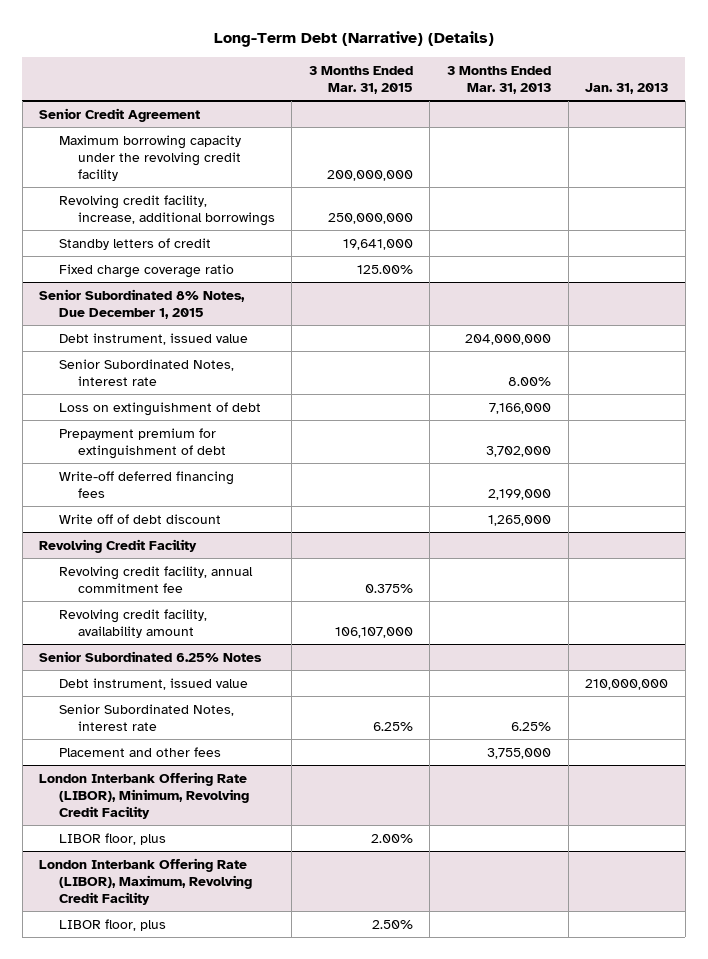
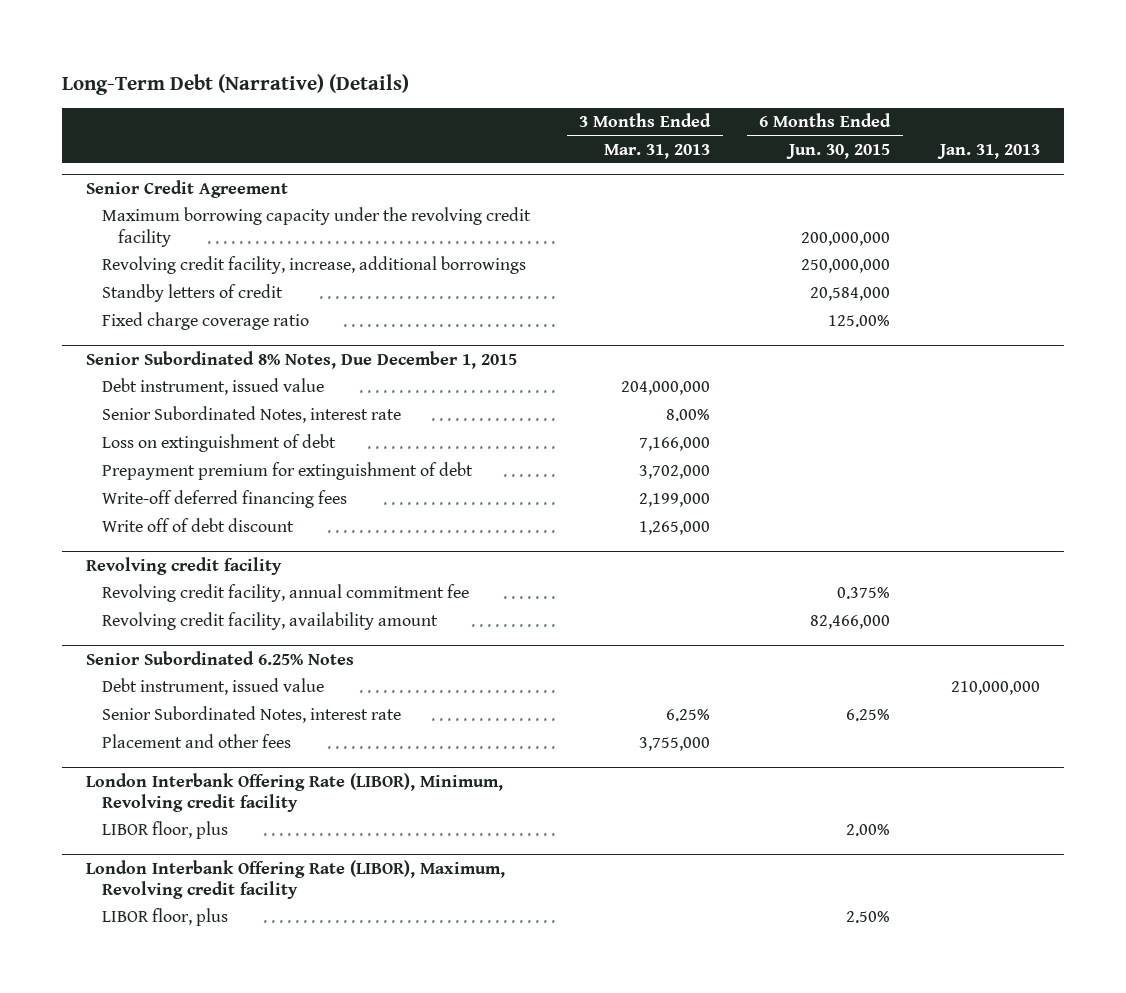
- | 3 Months Ended Mar. 31, 2015 | 3 Months Ended Mar. 31, 2013 | Jan. 31, 2013
+ | 3 Months Ended Mar. 31, 2013 | 6 Months Ended Jun. 30, 2015 | Jan. 31, 2013
- Revolving Credit Facility
+ Revolving credit facility
- London Interbank Offering Rate (LIBOR), Minimum, Revolving Credit Facility
+ London Interbank Offering Rate (LIBOR), Minimum, Revolving credit facility
- London Interbank Offering Rate (LIBOR), Maximum, Revolving Credit Facility
+ London Interbank Offering Rate (LIBOR), Maximum, Revolving credit facility

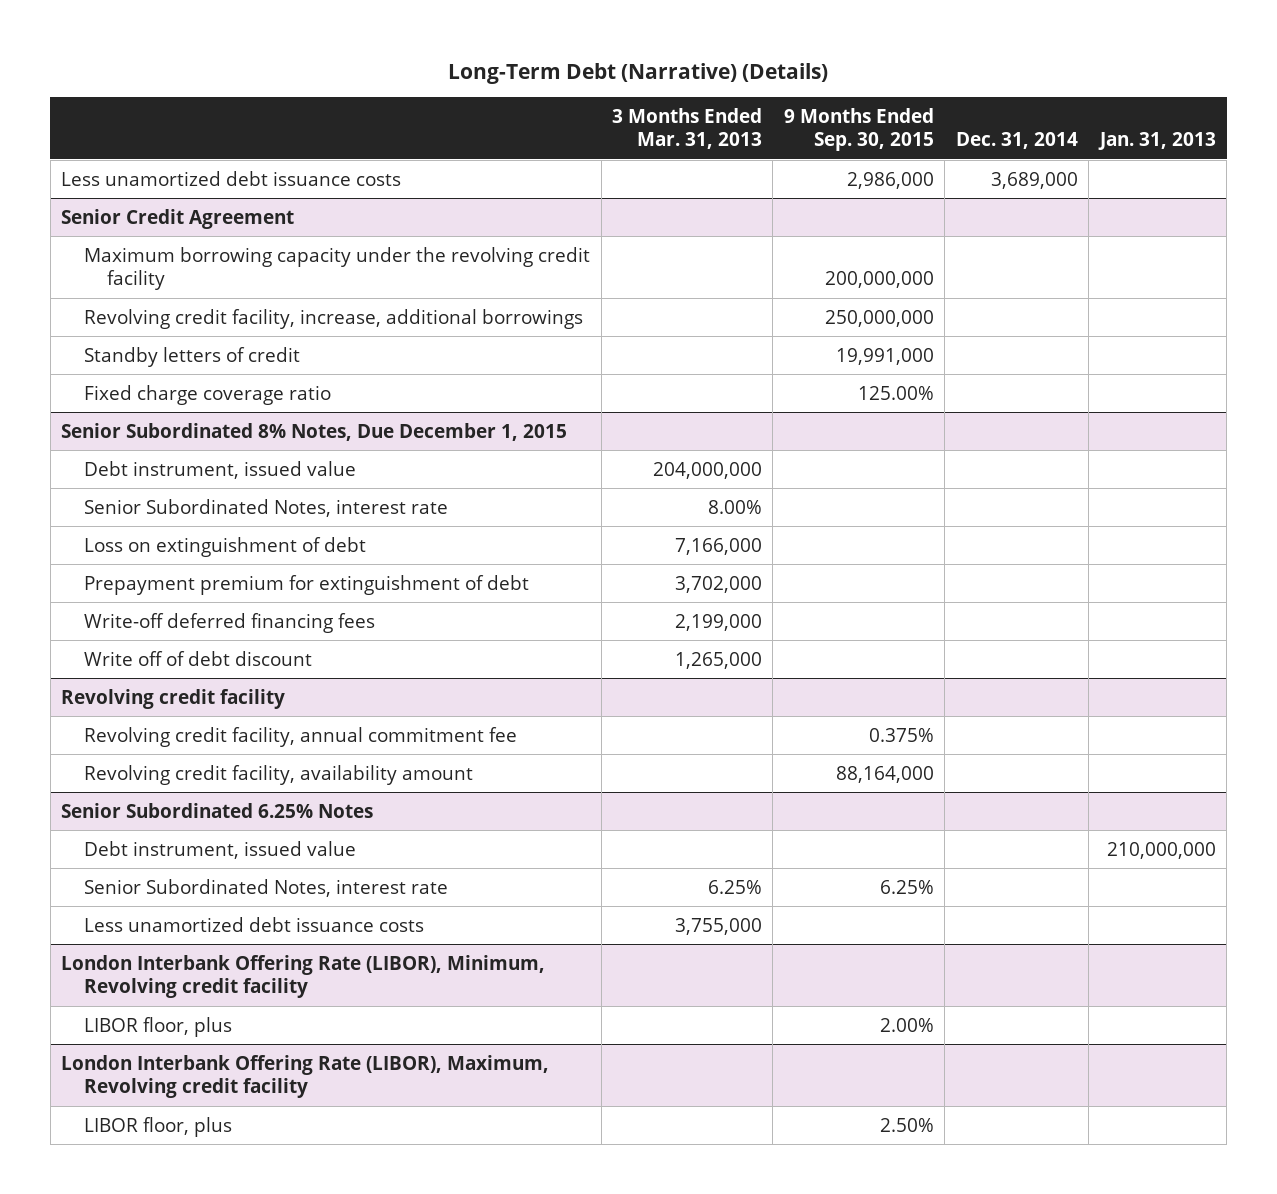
- | 3 Months Ended Mar. 31, 2013 | 6 Months Ended Jun. 30, 2015 | Jan. 31, 2013
+ | 3 Months Ended Mar. 31, 2013 | 9 Months Ended Sep. 30, 2015 | Dec. 31, 2014 | Jan. 31, 2013
+ Less unamortized debt issuance costs | | 2,986,000 | 3,689,000 |
@ Senior Subordinated 6.25% Notes
- Placement and other fees | 3,755,000 | |
+ Less unamortized debt issuance costs | 3,755,000 | | |

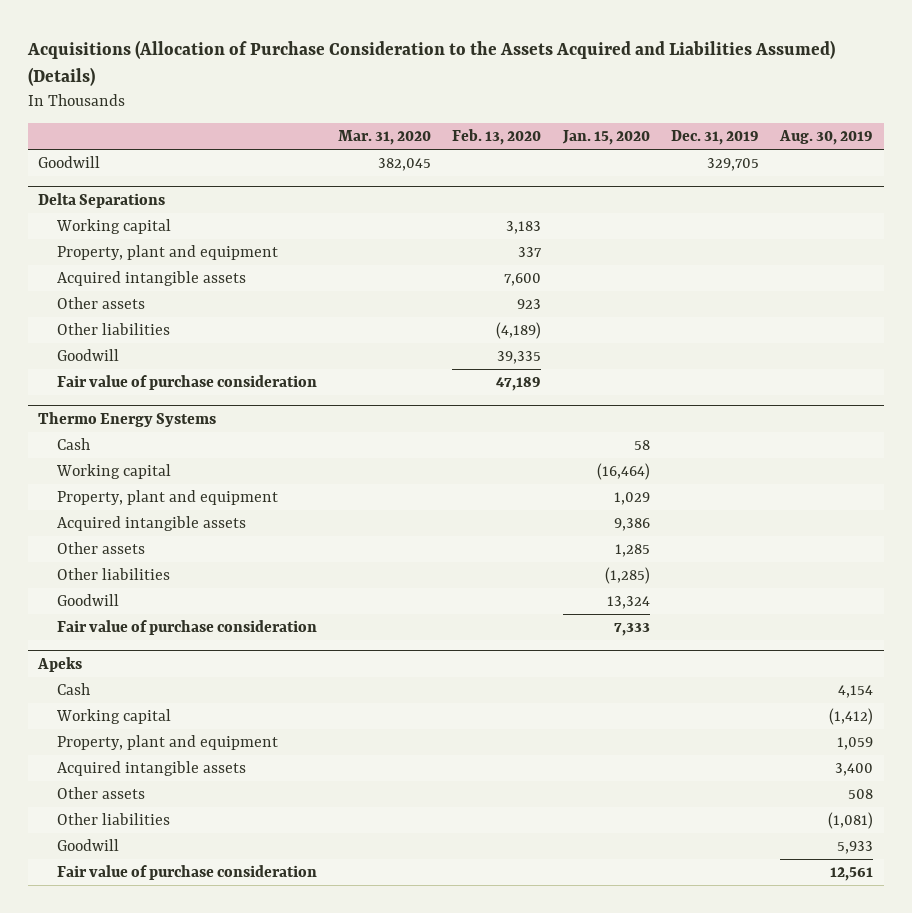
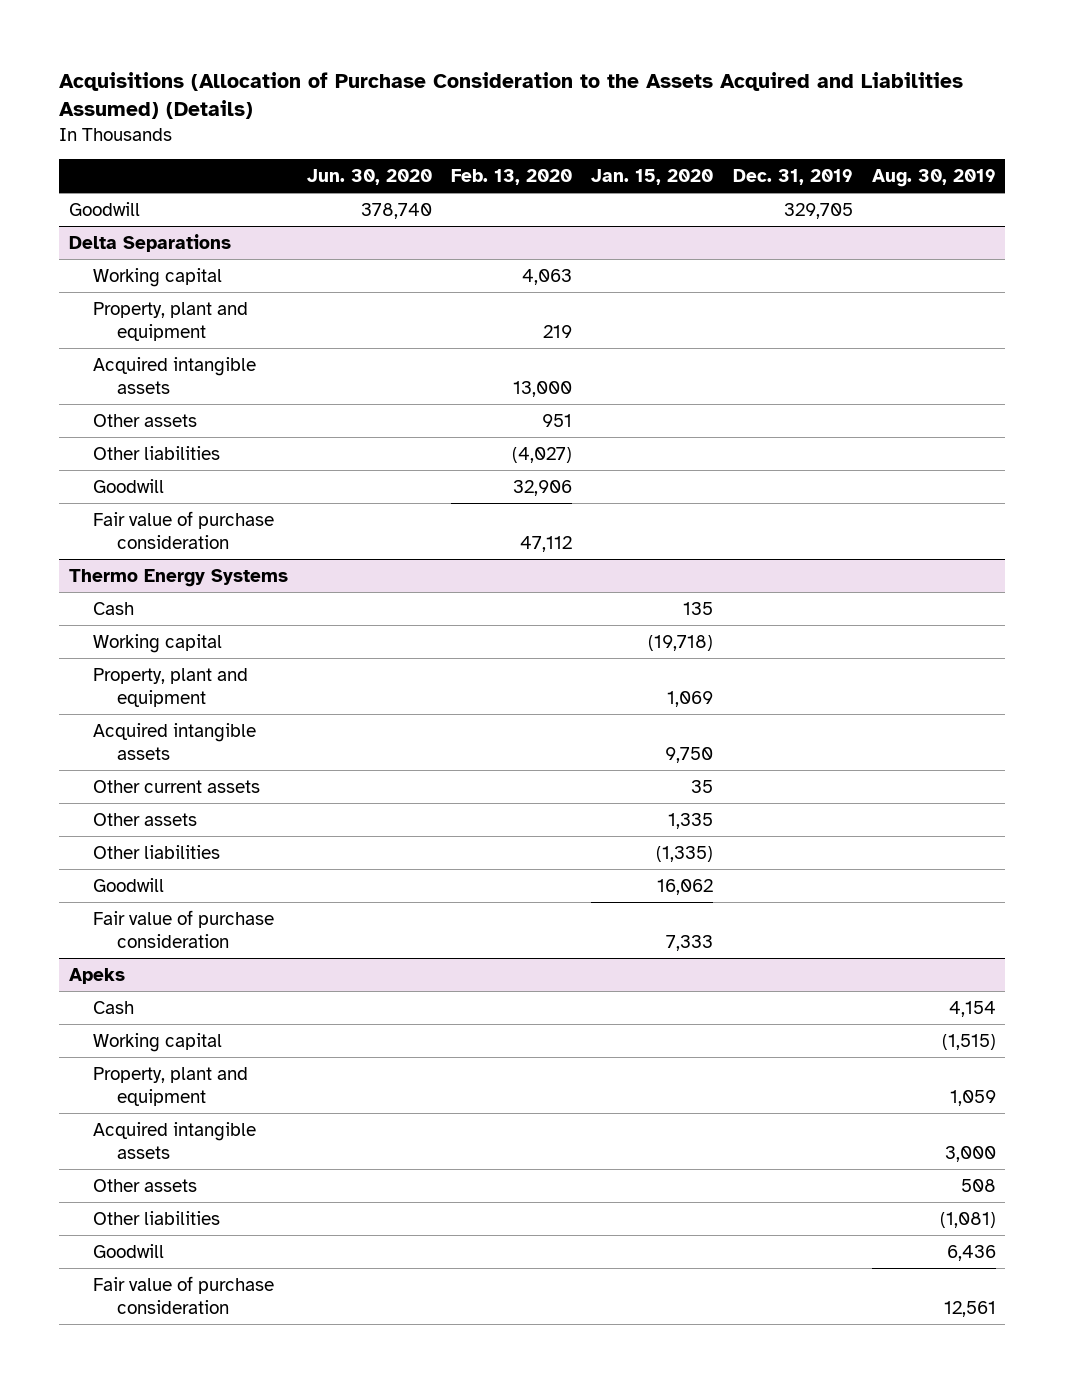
- | Mar. 31, 2020 | Feb. 13, 2020 | Jan. 15, 2020 | Dec. 31, 2019 | Aug. 30, 2019
+ | Jun. 30, 2020 | Feb. 13, 2020 | Jan. 15, 2020 | Dec. 31, 2019 | Aug. 30, 2019
@ Delta Separations
- Working capital | | 3,183 | | |
- Property, plant and equipment | | 337 | | |
- Acquired intangible assets | | 7,600 | | |
- Other assets | | 923 | | |
- Other liabilities | | (4,189) | | |
- Goodwill | | 39,335 | | |
- Fair value of purchase consideration | | 47,189 | | |
+ Working capital | | 4,063 | | |
+ Property, plant and equipment | | 219 | | |
+ Acquired intangible assets | | 13,000 | | |
+ Other assets | | 951 | | |
+ Other liabilities | | (4,027) | | |
+ Goodwill | | 32,906 | | |
+ Fair value of purchase consideration | | 47,112 | | |
@ Thermo Energy Systems
- Cash | | | 58 | |
- Working capital | | | (16,464) | |
- Property, plant and equipment | | | 1,029 | |
- Acquired intangible assets | | | 9,386 | |
- Other assets | | | 1,285 | |
- Other liabilities | | | (1,285) | |
- Goodwill | | | 13,324 | |
+ Cash | | | 135 | |
+ Working capital | | | (19,718) | |
+ Property, plant and equipment | | | 1,069 | |
+ Acquired intangible assets | | | 9,750 | |
+ Other current assets | | | 35 | |
+ Other assets | | | 1,335 | |
+ Other liabilities | | | (1,335) | |
+ Goodwill | | | 16,062 | |
@ Apeks
- Working capital | | | | | (1,412)
+ Working capital | | | | | (1,515)
- Acquired intangible assets | | | | | 3,400
+ Acquired intangible assets | | | | | 3,000
- Goodwill | | | | | 5,933
+ Goodwill | | | | | 6,436

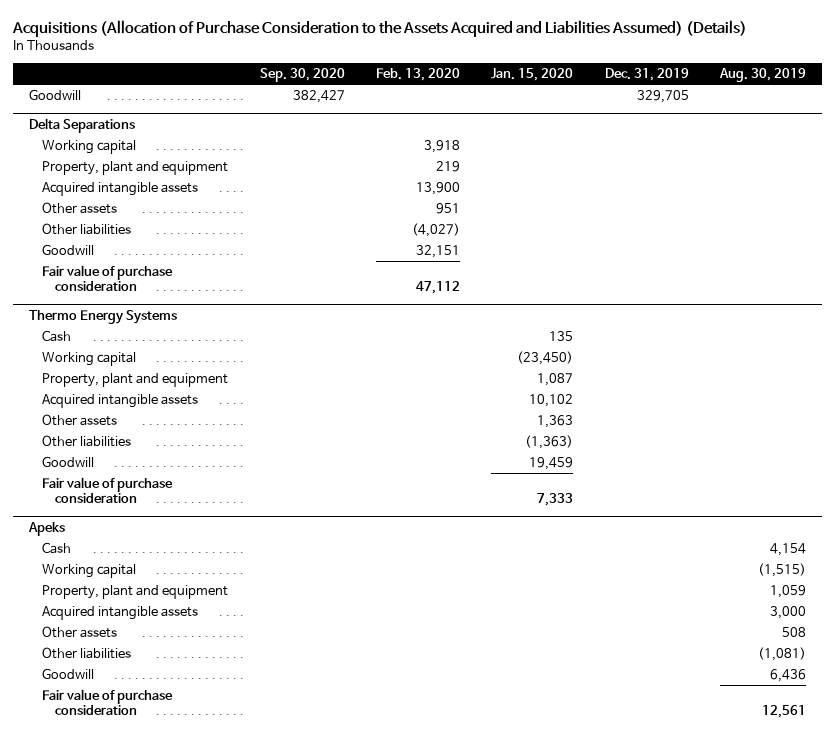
- | Jun. 30, 2020 | Feb. 13, 2020 | Jan. 15, 2020 | Dec. 31, 2019 | Aug. 30, 2019
+ | Sep. 30, 2020 | Feb. 13, 2020 | Jan. 15, 2020 | Dec. 31, 2019 | Aug. 30, 2019
@ Delta Separations
- Working capital | | 4,063 | | |
+ Working capital | | 3,918 | | |
- Acquired intangible assets | | 13,000 | | |
+ Acquired intangible assets | | 13,900 | | |
- Goodwill | | 32,906 | | |
+ Goodwill | | 32,151 | | |
@ Thermo Energy Systems
- Working capital | | | (19,718) | |
- Property, plant and equipment | | | 1,069 | |
- Acquired intangible assets | | | 9,750 | |
- Other current assets | | | 35 | |
- Other assets | | | 1,335 | |
- Other liabilities | | | (1,335) | |
- Goodwill | | | 16,062 | |
+ Working capital | | | (23,450) | |
+ Property, plant and equipment | | | 1,087 | |
+ Acquired intangible assets | | | 10,102 | |
+ Other assets | | | 1,363 | |
+ Other liabilities | | | (1,363) | |
+ Goodwill | | | 19,459 | |

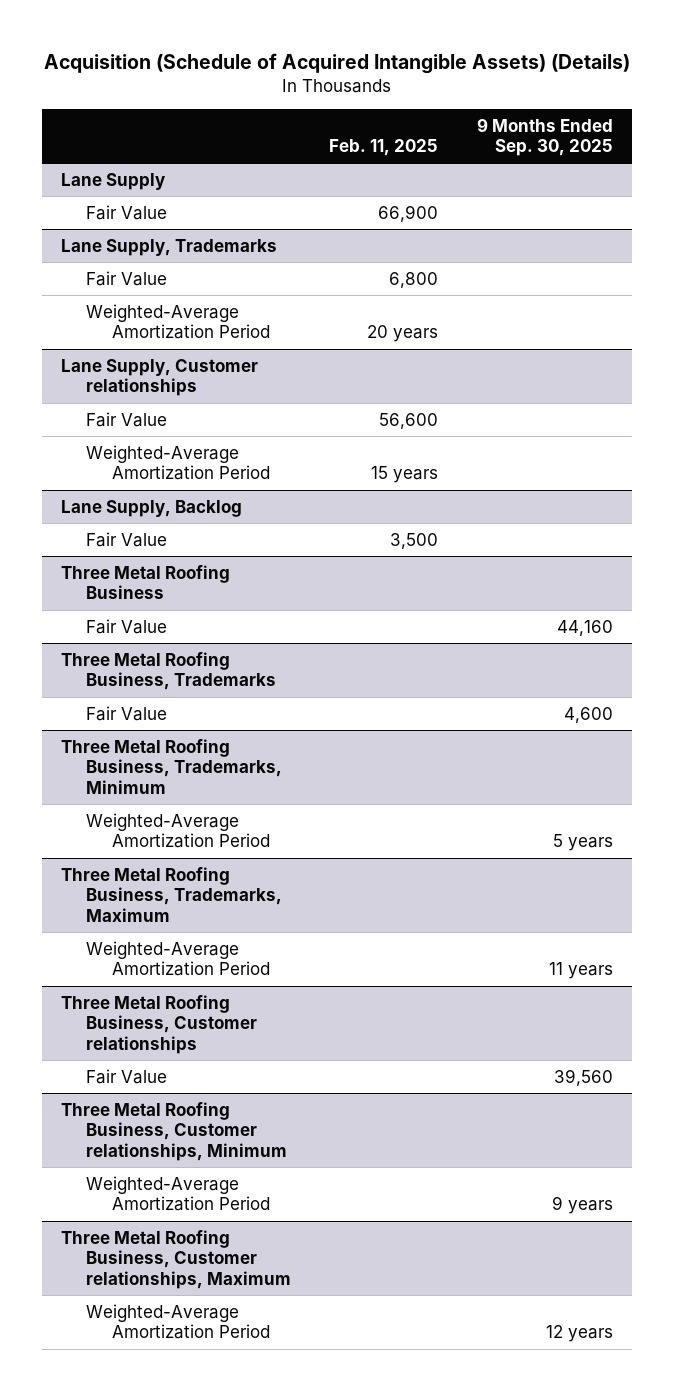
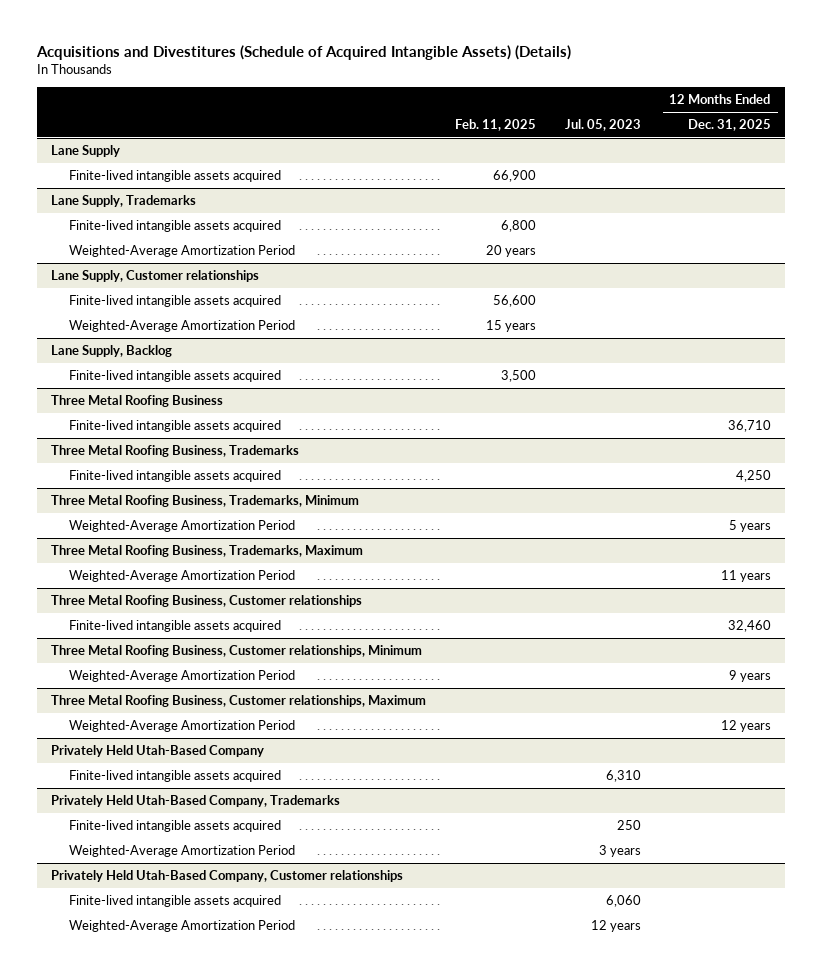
- Acquisition (Schedule of Acquired Intangible Assets) (Details)
+ Acquisitions and Divestitures (Schedule of Acquired Intangible Assets) (Details)
- | Feb. 11, 2025 | 9 Months Ended Sep. 30, 2025
+ | Feb. 11, 2025 | Jul. 05, 2023 | 12 Months Ended Dec. 31, 2025
@ Lane Supply
- Fair Value | 66,900 |
+ Finite-lived intangible assets acquired | 66,900 | |
@ Lane Supply, Trademarks
- Fair Value | 6,800 |
+ Finite-lived intangible assets acquired | 6,800 | |
@ Lane Supply, Customer relationships
- Fair Value | 56,600 |
+ Finite-lived intangible assets acquired | 56,600 | |
@ Lane Supply, Backlog
- Fair Value | 3,500 |
+ Finite-lived intangible assets acquired | 3,500 | |
@ Three Metal Roofing Business
- Fair Value | | 44,160
+ Finite-lived intangible assets acquired | | | 36,710
@ Three Metal Roofing Business, Trademarks
- Fair Value | | 4,600
+ Finite-lived intangible assets acquired | | | 4,250
@ Three Metal Roofing Business, Customer relationships
- Fair Value | | 39,560
+ Finite-lived intangible assets acquired | | | 32,460
+ Privately Held Utah-Based Company
+ Finite-lived intangible assets acquired | | 6,310 |
+ Privately Held Utah-Based Company, Trademarks
+ Finite-lived intangible assets acquired | | 250 |
+ Weighted-Average Amortization Period | | 3 years |
+ Privately Held Utah-Based Company, Customer relationships
+ Finite-lived intangible assets acquired | | 6,060 |
+ Weighted-Average Amortization Period | | 12 years |

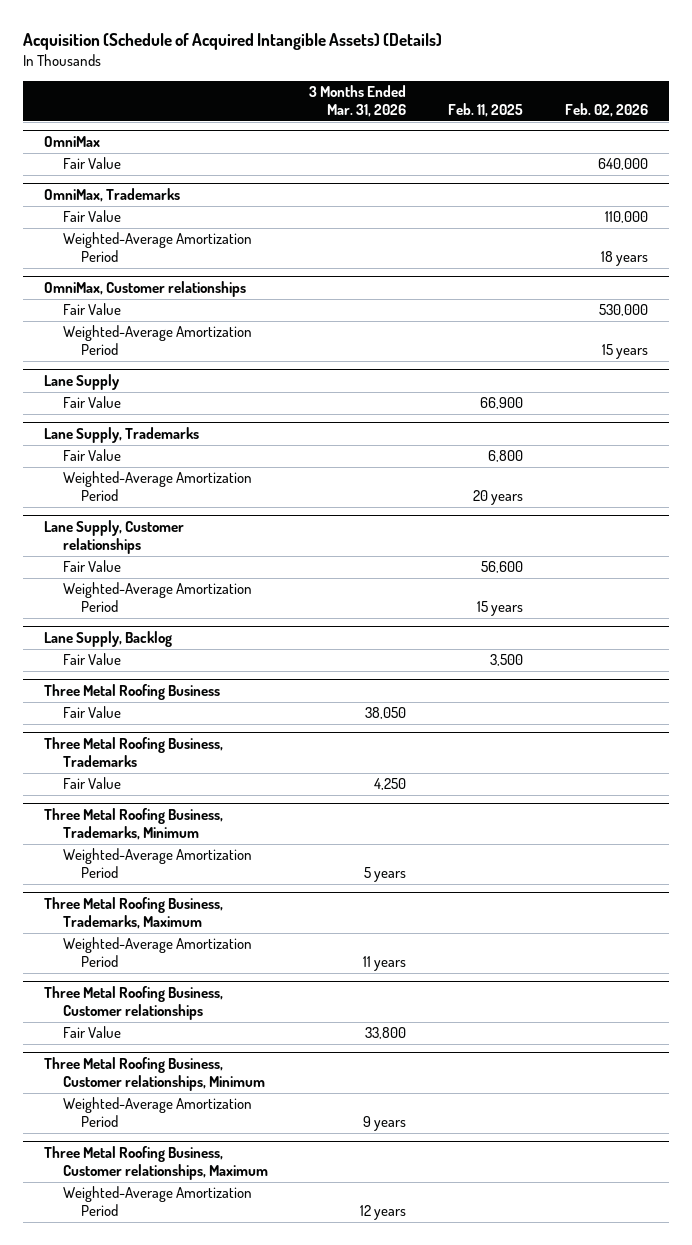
- Acquisitions and Divestitures (Schedule of Acquired Intangible Assets) (Details)
+ Acquisition (Schedule of Acquired Intangible Assets) (Details)
- | Feb. 11, 2025 | Jul. 05, 2023 | 12 Months Ended Dec. 31, 2025
+ | 3 Months Ended Mar. 31, 2026 | Feb. 11, 2025 | Feb. 02, 2026
+ OmniMax
+ Fair Value | | | 640,000
+ OmniMax, Trademarks
+ Fair Value | | | 110,000
+ Weighted-Average Amortization Period | | | 18 years
+ OmniMax, Customer relationships
+ Fair Value | | | 530,000
+ Weighted-Average Amortization Period | | | 15 years
@ Lane Supply
- Finite-lived intangible assets acquired | 66,900 | |
+ Fair Value | | 66,900 |
@ Lane Supply, Trademarks
- Finite-lived intangible assets acquired | 6,800 | |
+ Fair Value | | 6,800 |
@ Lane Supply, Customer relationships
- Finite-lived intangible assets acquired | 56,600 | |
+ Fair Value | | 56,600 |
@ Lane Supply, Backlog
- Finite-lived intangible assets acquired | 3,500 | |
+ Fair Value | | 3,500 |
@ Three Metal Roofing Business
- Finite-lived intangible assets acquired | | | 36,710
+ Fair Value | 38,050 | |
@ Three Metal Roofing Business, Trademarks
- Finite-lived intangible assets acquired | | | 4,250
+ Fair Value | 4,250 | |
@ Three Metal Roofing Business, Customer relationships
- Finite-lived intangible assets acquired | | | 32,460
+ Fair Value | 33,800 | |
- Privately Held Utah-Based Company
- Finite-lived intangible assets acquired | | 6,310 |
- Privately Held Utah-Based Company, Trademarks
- Finite-lived intangible assets acquired | | 250 |
- Weighted-Average Amortization Period | | 3 years |
- Privately Held Utah-Based Company, Customer relationships
- Finite-lived intangible assets acquired | | 6,060 |
- Weighted-Average Amortization Period | | 12 years |

